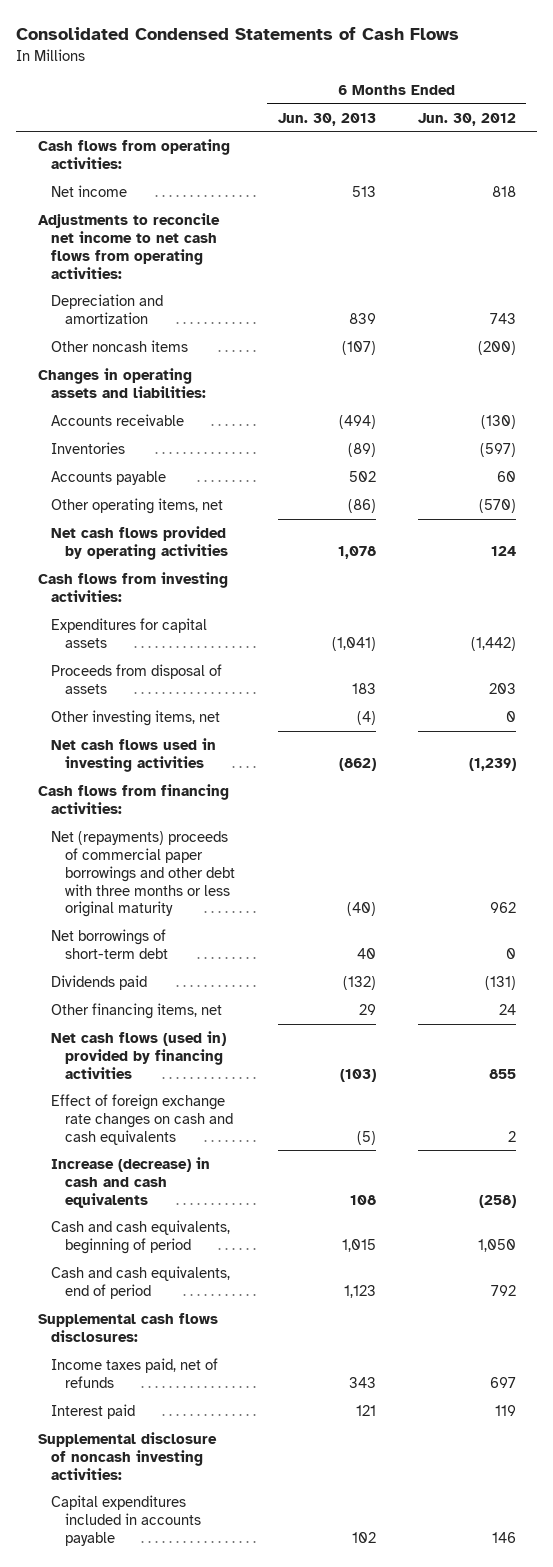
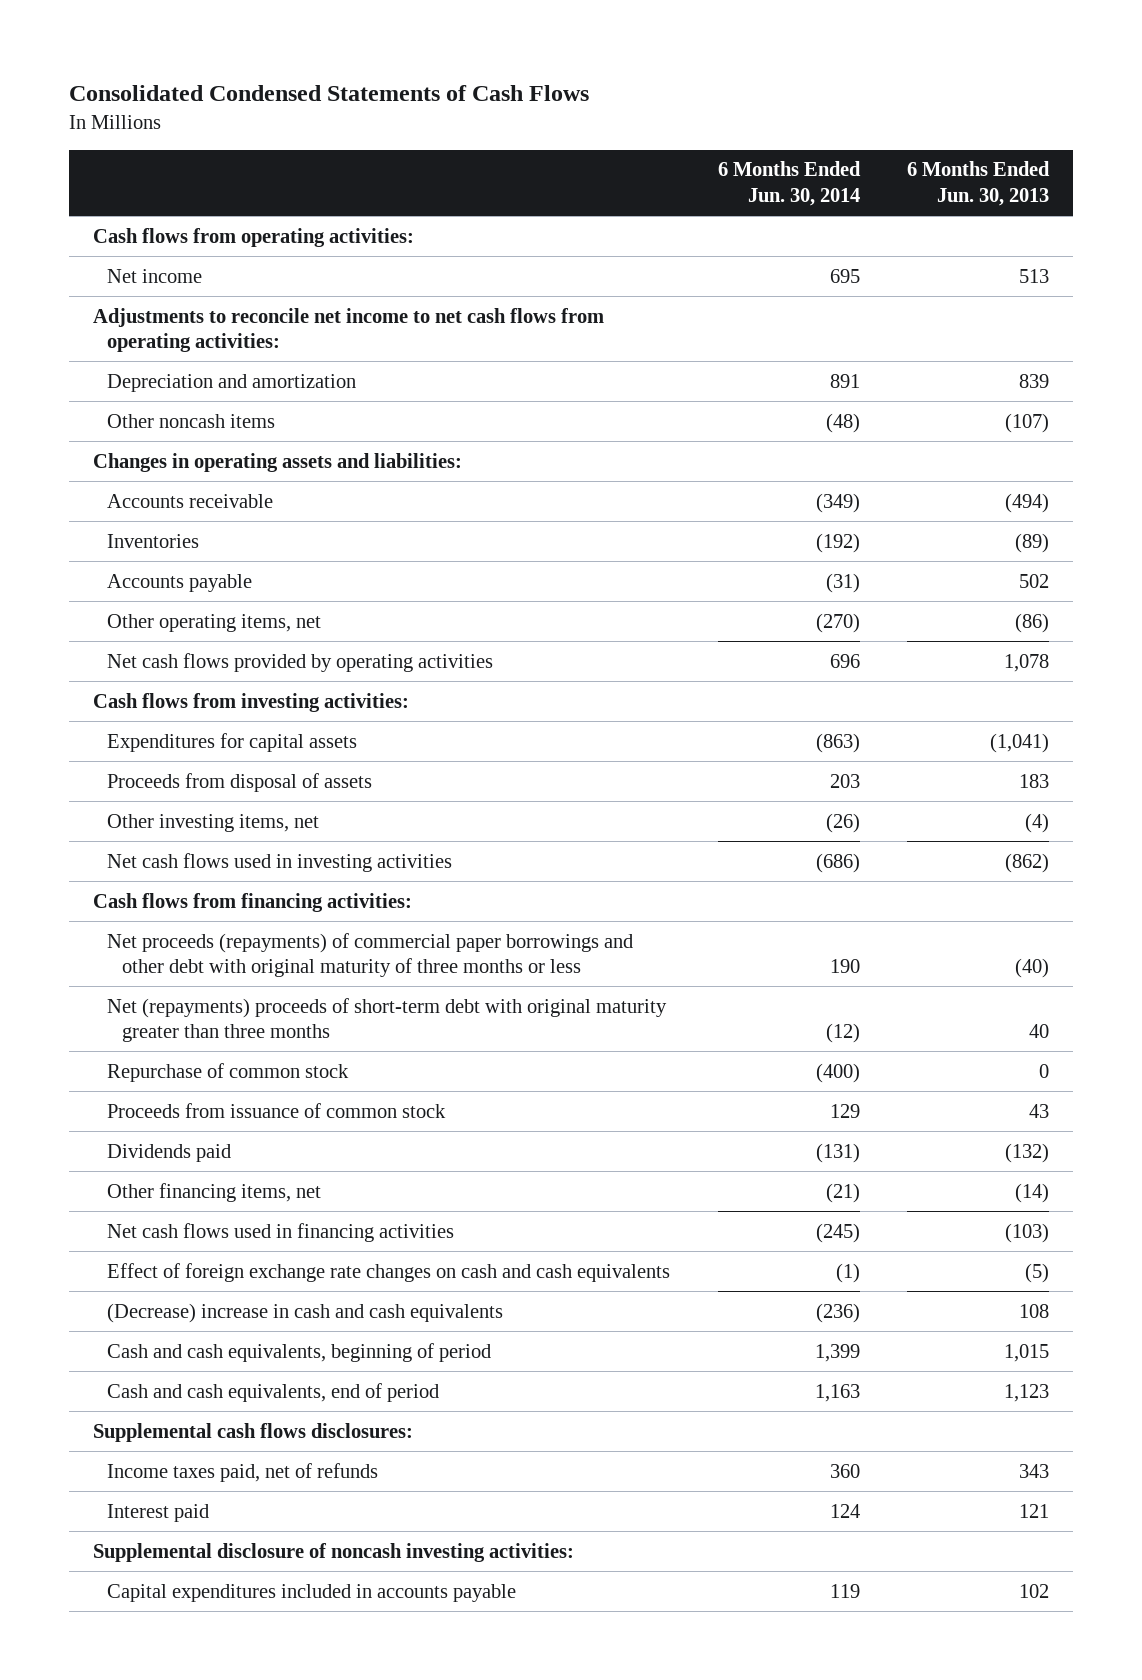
- | 6 Months Ended Jun. 30, 2013 | 6 Months Ended Jun. 30, 2012
+ | 6 Months Ended Jun. 30, 2014 | 6 Months Ended Jun. 30, 2013
- Net (repayments) proceeds of commercial paper borrowings and other debt with three months or less original maturity | (40) | 962
- Net borrowings of short-term debt | 40 | 0
+ Net proceeds (repayments) of commercial paper borrowings and other debt with original maturity of three months or less | 190 | (40)
+ Net (repayments) proceeds of short-term debt with original maturity greater than three months | (12) | 40
+ Repurchase of common stock | (400) | 0
+ Proceeds from issuance of common stock | 129 | 43
- Other financing items, net | 29 | 24
- Net cash flows (used in) provided by financing activities | (103) | 855
+ Other financing items, net | (21) | (14)
+ Net cash flows used in financing activities | (245) | (103)
- Increase (decrease) in cash and cash equivalents | 108 | (258)
+ (Decrease) increase in cash and cash equivalents | (236) | 108

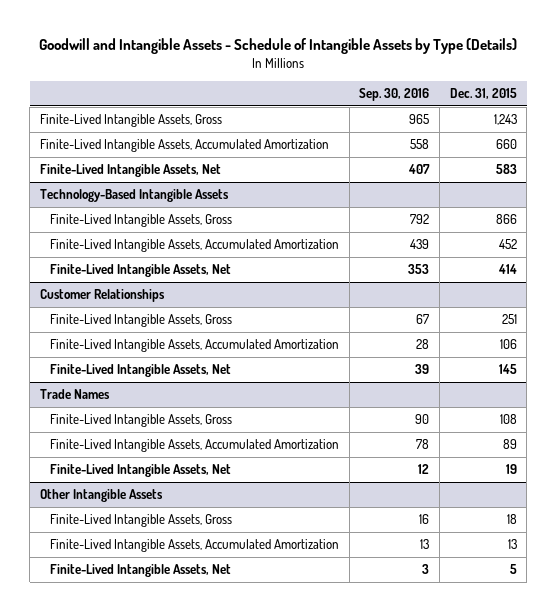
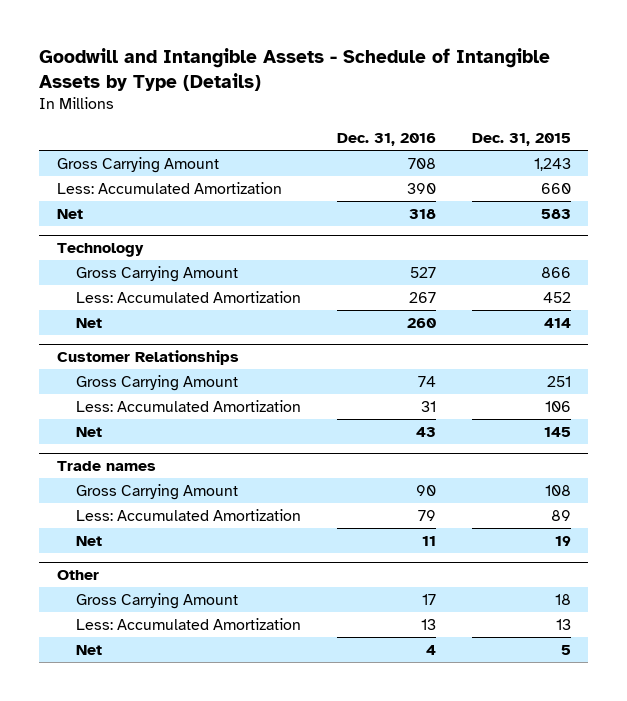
- | Sep. 30, 2016 | Dec. 31, 2015
+ | Dec. 31, 2016 | Dec. 31, 2015
- Finite-Lived Intangible Assets, Gross | 965 | 1,243
- Finite-Lived Intangible Assets, Accumulated Amortization | 558 | 660
- Finite-Lived Intangible Assets, Net | 407 | 583
- Technology-Based Intangible Assets
- Finite-Lived Intangible Assets, Gross | 792 | 866
- Finite-Lived Intangible Assets, Accumulated Amortization | 439 | 452
- Finite-Lived Intangible Assets, Net | 353 | 414
+ Gross Carrying Amount | 708 | 1,243
+ Less: Accumulated Amortization | 390 | 660
+ Net | 318 | 583
+ Technology
+ Gross Carrying Amount | 527 | 866
+ Less: Accumulated Amortization | 267 | 452
+ Net | 260 | 414
@ Customer Relationships
- Finite-Lived Intangible Assets, Gross | 67 | 251
- Finite-Lived Intangible Assets, Accumulated Amortization | 28 | 106
- Finite-Lived Intangible Assets, Net | 39 | 145
- Trade Names
- Finite-Lived Intangible Assets, Gross | 90 | 108
- Finite-Lived Intangible Assets, Accumulated Amortization | 78 | 89
- Finite-Lived Intangible Assets, Net | 12 | 19
- Other Intangible Assets
- Finite-Lived Intangible Assets, Gross | 16 | 18
- Finite-Lived Intangible Assets, Accumulated Amortization | 13 | 13
- Finite-Lived Intangible Assets, Net | 3 | 5
@ Customer Relationships
+ Gross Carrying Amount | 74 | 251
+ Less: Accumulated Amortization | 31 | 106
+ Net | 43 | 145
+ Trade names
+ Gross Carrying Amount | 90 | 108
+ Less: Accumulated Amortization | 79 | 89
+ Net | 11 | 19
+ Other
+ Gross Carrying Amount | 17 | 18
+ Less: Accumulated Amortization | 13 | 13
+ Net | 4 | 5

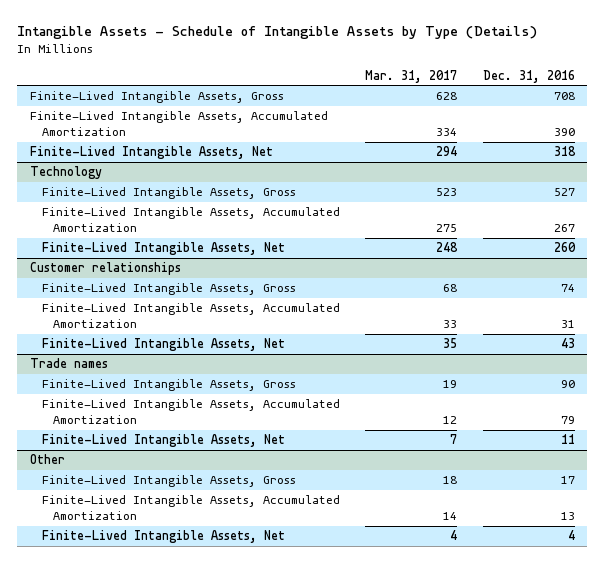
- Goodwill and Intangible Assets - Schedule of Intangible Assets by Type (Details)
+ Intangible Assets - Schedule of Intangible Assets by Type (Details)
- | Dec. 31, 2016 | Dec. 31, 2015
+ | Mar. 31, 2017 | Dec. 31, 2016
- Gross Carrying Amount | 708 | 1,243
- Less: Accumulated Amortization | 390 | 660
- Net | 318 | 583
+ Finite-Lived Intangible Assets, Gross | 628 | 708
+ Finite-Lived Intangible Assets, Accumulated Amortization | 334 | 390
+ Finite-Lived Intangible Assets, Net | 294 | 318
@ Technology
- Gross Carrying Amount | 527 | 866
- Less: Accumulated Amortization | 267 | 452
- Net | 260 | 414
- Customer Relationships
- Gross Carrying Amount | 74 | 251
- Less: Accumulated Amortization | 31 | 106
- Net | 43 | 145
@ Technology
+ Finite-Lived Intangible Assets, Gross | 523 | 527
+ Finite-Lived Intangible Assets, Accumulated Amortization | 275 | 267
+ Finite-Lived Intangible Assets, Net | 248 | 260
+ Customer relationships
+ Finite-Lived Intangible Assets, Gross | 68 | 74
+ Finite-Lived Intangible Assets, Accumulated Amortization | 33 | 31
+ Finite-Lived Intangible Assets, Net | 35 | 43
@ Trade names
- Gross Carrying Amount | 90 | 108
- Less: Accumulated Amortization | 79 | 89
- Net | 11 | 19
+ Finite-Lived Intangible Assets, Gross | 19 | 90
+ Finite-Lived Intangible Assets, Accumulated Amortization | 12 | 79
+ Finite-Lived Intangible Assets, Net | 7 | 11
@ Other
- Gross Carrying Amount | 17 | 18
- Less: Accumulated Amortization | 13 | 13
- Net | 4 | 5
+ Finite-Lived Intangible Assets, Gross | 18 | 17
+ Finite-Lived Intangible Assets, Accumulated Amortization | 14 | 13
+ Finite-Lived Intangible Assets, Net | 4 | 4

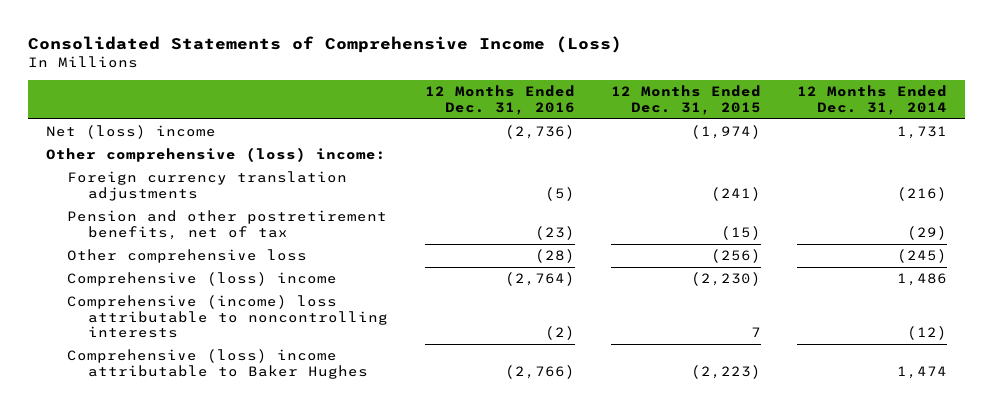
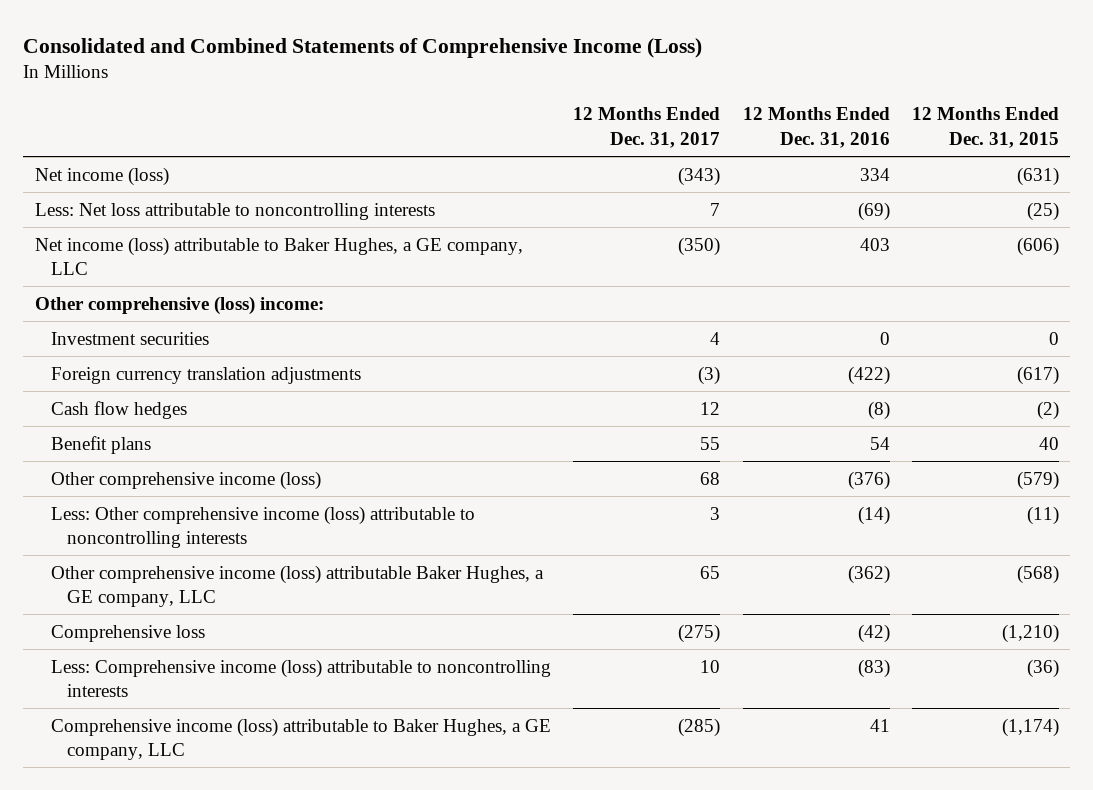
- Consolidated Statements of Comprehensive Income (Loss)
+ Consolidated and Combined Statements of Comprehensive Income (Loss)
- | 12 Months Ended Dec. 31, 2016 | 12 Months Ended Dec. 31, 2015 | 12 Months Ended Dec. 31, 2014
+ | 12 Months Ended Dec. 31, 2017 | 12 Months Ended Dec. 31, 2016 | 12 Months Ended Dec. 31, 2015
- Net (loss) income | (2,736) | (1,974) | 1,731
+ Net income (loss) | (343) | 334 | (631)
+ Less: Net loss attributable to noncontrolling interests | 7 | (69) | (25)
+ Net income (loss) attributable to Baker Hughes, a GE company, LLC | (350) | 403 | (606)
- Foreign currency translation adjustments | (5) | (241) | (216)
- Pension and other postretirement benefits, net of tax | (23) | (15) | (29)
- Other comprehensive loss | (28) | (256) | (245)
- Comprehensive (loss) income | (2,764) | (2,230) | 1,486
- Comprehensive (income) loss attributable to noncontrolling interests | (2) | 7 | (12)
- Comprehensive (loss) income attributable to Baker Hughes | (2,766) | (2,223) | 1,474
+ Investment securities | 4 | 0 | 0
+ Foreign currency translation adjustments | (3) | (422) | (617)
+ Cash flow hedges | 12 | (8) | (2)
+ Benefit plans | 55 | 54 | 40
+ Other comprehensive income (loss) | 68 | (376) | (579)
+ Less: Other comprehensive income (loss) attributable to noncontrolling interests | 3 | (14) | (11)
+ Other comprehensive income (loss) attributable Baker Hughes, a GE company, LLC | 65 | (362) | (568)
+ Comprehensive loss | (275) | (42) | (1,210)
+ Less: Comprehensive income (loss) attributable to noncontrolling interests | 10 | (83) | (36)
+ Comprehensive income (loss) attributable to Baker Hughes, a GE company, LLC | (285) | 41 | (1,174)

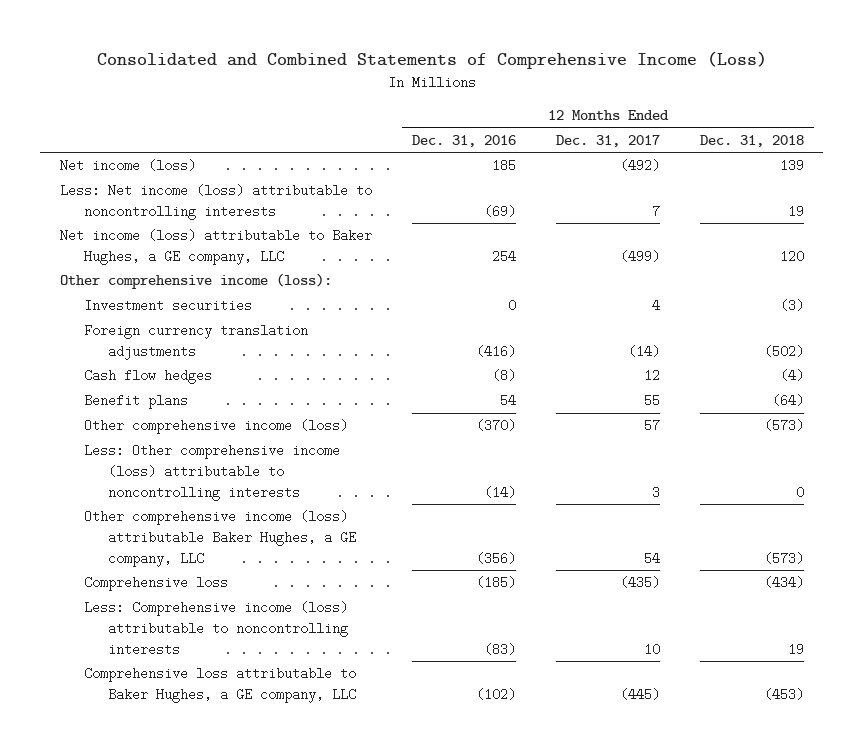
- | 12 Months Ended Dec. 31, 2017 | 12 Months Ended Dec. 31, 2016 | 12 Months Ended Dec. 31, 2015
+ | 12 Months Ended Dec. 31, 2016 | 12 Months Ended Dec. 31, 2017 | 12 Months Ended Dec. 31, 2018
- Net income (loss) | (343) | 334 | (631)
- Less: Net loss attributable to noncontrolling interests | 7 | (69) | (25)
- Net income (loss) attributable to Baker Hughes, a GE company, LLC | (350) | 403 | (606)
- Other comprehensive (loss) income:
+ Net income (loss) | 185 | (492) | 139
+ Less: Net income (loss) attributable to noncontrolling interests | (69) | 7 | 19
+ Net income (loss) attributable to Baker Hughes, a GE company, LLC | 254 | (499) | 120
+ Other comprehensive income (loss):
- Foreign currency translation adjustments | (3) | (422) | (617)
+ Foreign currency translation adjustments | (416) | (14) | (502)
- Other comprehensive income (loss) | 68 | (376) | (579)
+ Other comprehensive income (loss) | (370) | 57 | (573)
- Other comprehensive income (loss) attributable Baker Hughes, a GE company, LLC | 65 | (362) | (568)
- Comprehensive loss | (275) | (42) | (1,210)
+ Other comprehensive income (loss) attributable Baker Hughes, a GE company, LLC | (356) | 54 | (573)
+ Comprehensive loss | (185) | (435) | (434)
- Comprehensive income (loss) attributable to Baker Hughes, a GE company, LLC | (285) | 41 | (1,174)
+ Comprehensive loss attributable to Baker Hughes, a GE company, LLC | (102) | (445) | (453)

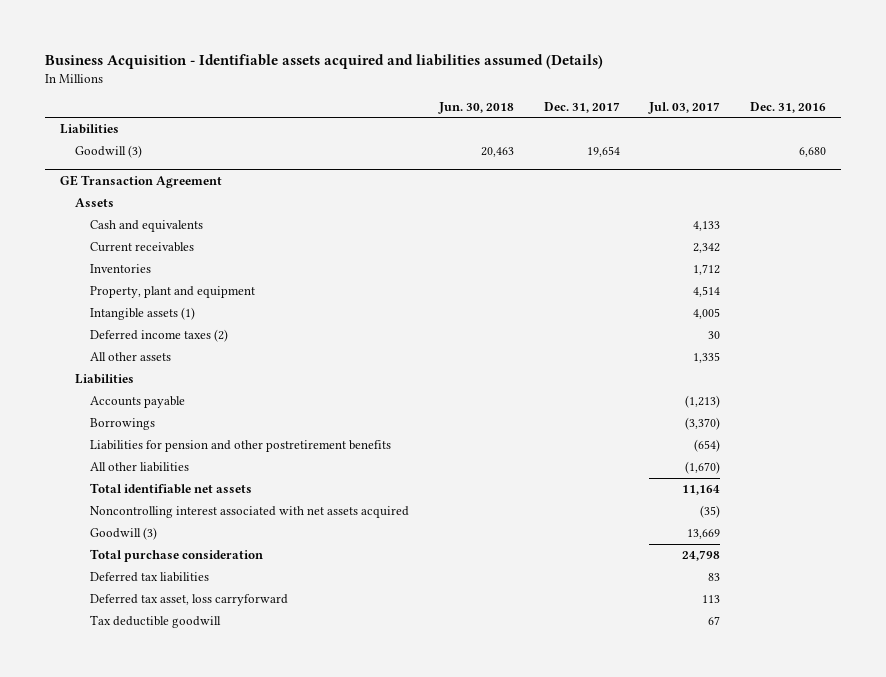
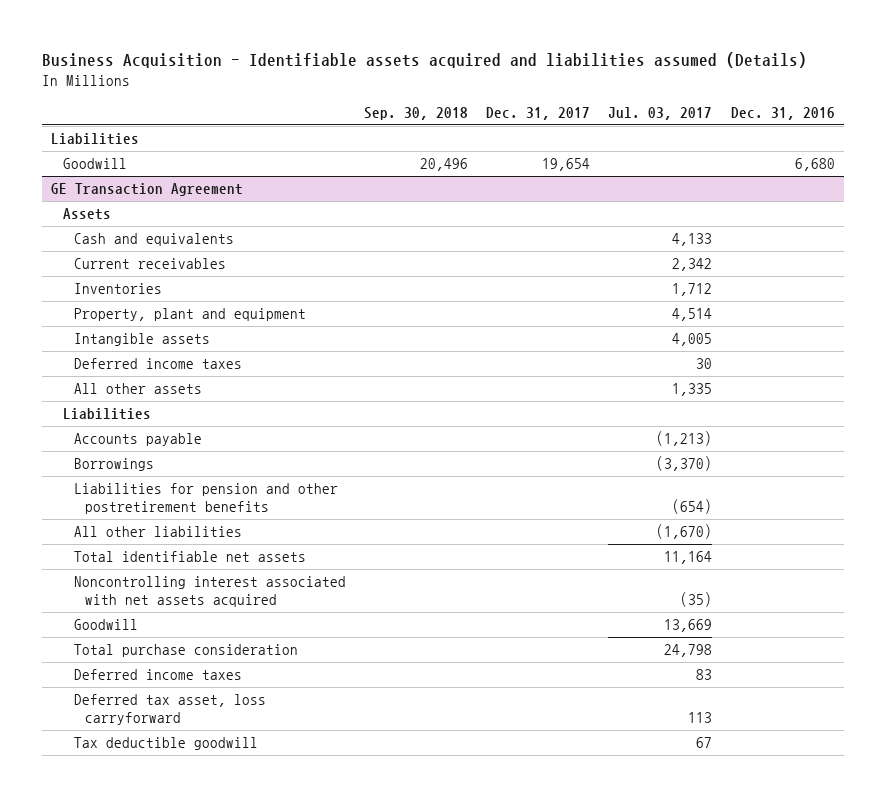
- | Jun. 30, 2018 | Dec. 31, 2017 | Jul. 03, 2017 | Dec. 31, 2016
+ | Sep. 30, 2018 | Dec. 31, 2017 | Jul. 03, 2017 | Dec. 31, 2016
- Goodwill (3) | 20,463 | 19,654 | | 6,680
+ Goodwill | 20,496 | 19,654 | | 6,680
@ GE Transaction Agreement
- Intangible assets (1) | | | 4,005 |
- Deferred income taxes (2) | | | 30 |
+ Intangible assets | | | 4,005 |
+ Deferred income taxes | | | 30 |
- Goodwill (3) | | | 13,669 |
+ Goodwill | | | 13,669 |
- Deferred tax liabilities | | | 83 |
+ Deferred income taxes | | | 83 |

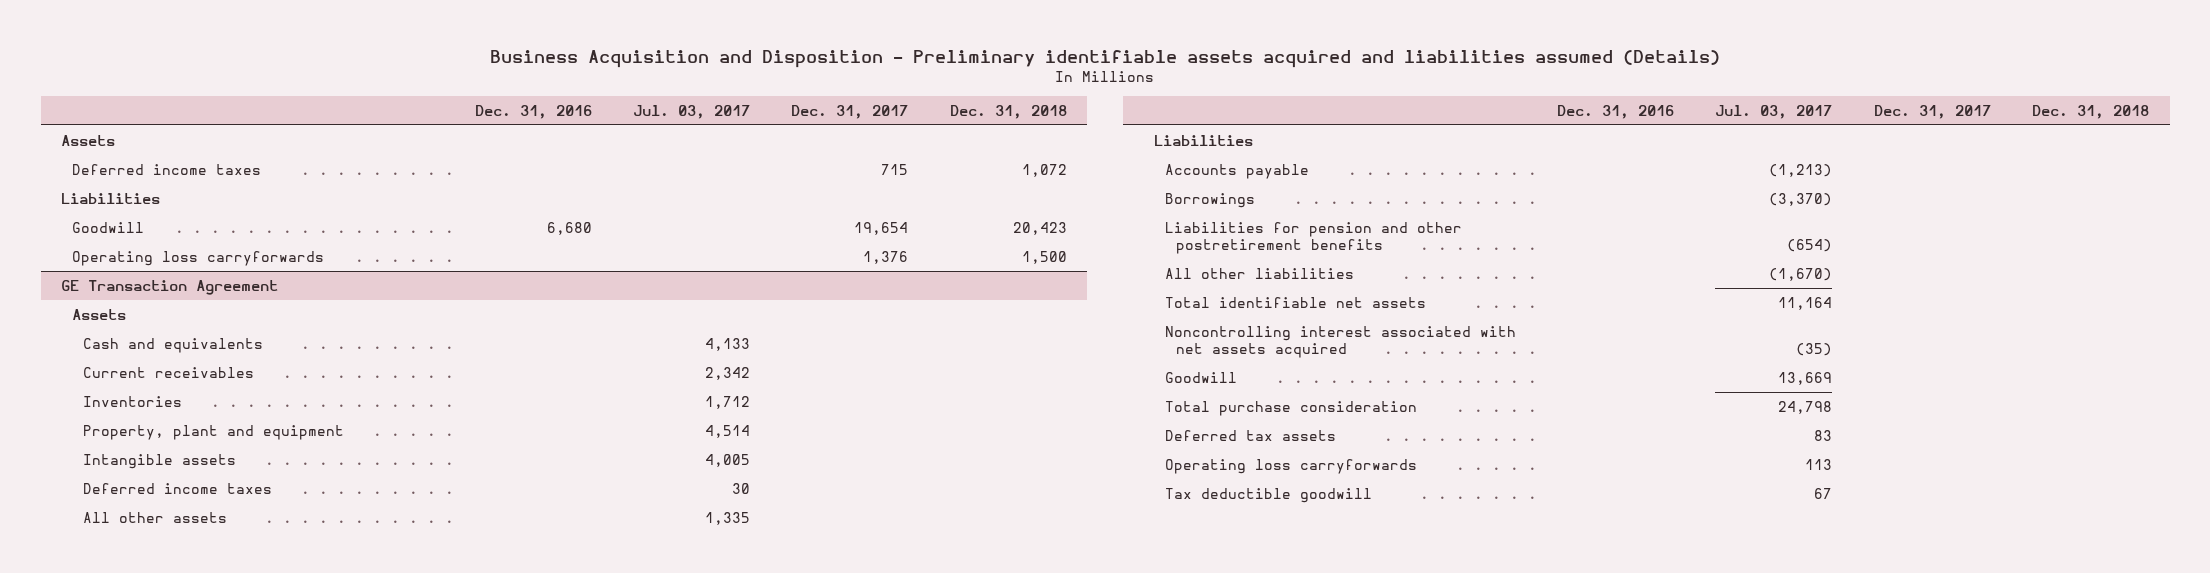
- Business Acquisition - Identifiable assets acquired and liabilities assumed (Details)
+ Business Acquisition and Disposition - Preliminary identifiable assets acquired and liabilities assumed (Details)
- | Sep. 30, 2018 | Dec. 31, 2017 | Jul. 03, 2017 | Dec. 31, 2016
+ | Dec. 31, 2016 | Jul. 03, 2017 | Dec. 31, 2017 | Dec. 31, 2018
+ Assets
+ Deferred income taxes | | | 715 | 1,072
+ Operating loss carryforwards | | | 1,376 | 1,500
@ GE Transaction Agreement
- Deferred income taxes | | | 83 |
- Deferred tax asset, loss carryforward | | | 113 |
+ Deferred tax assets | | 83 | |
+ Operating loss carryforwards | | 113 | |

